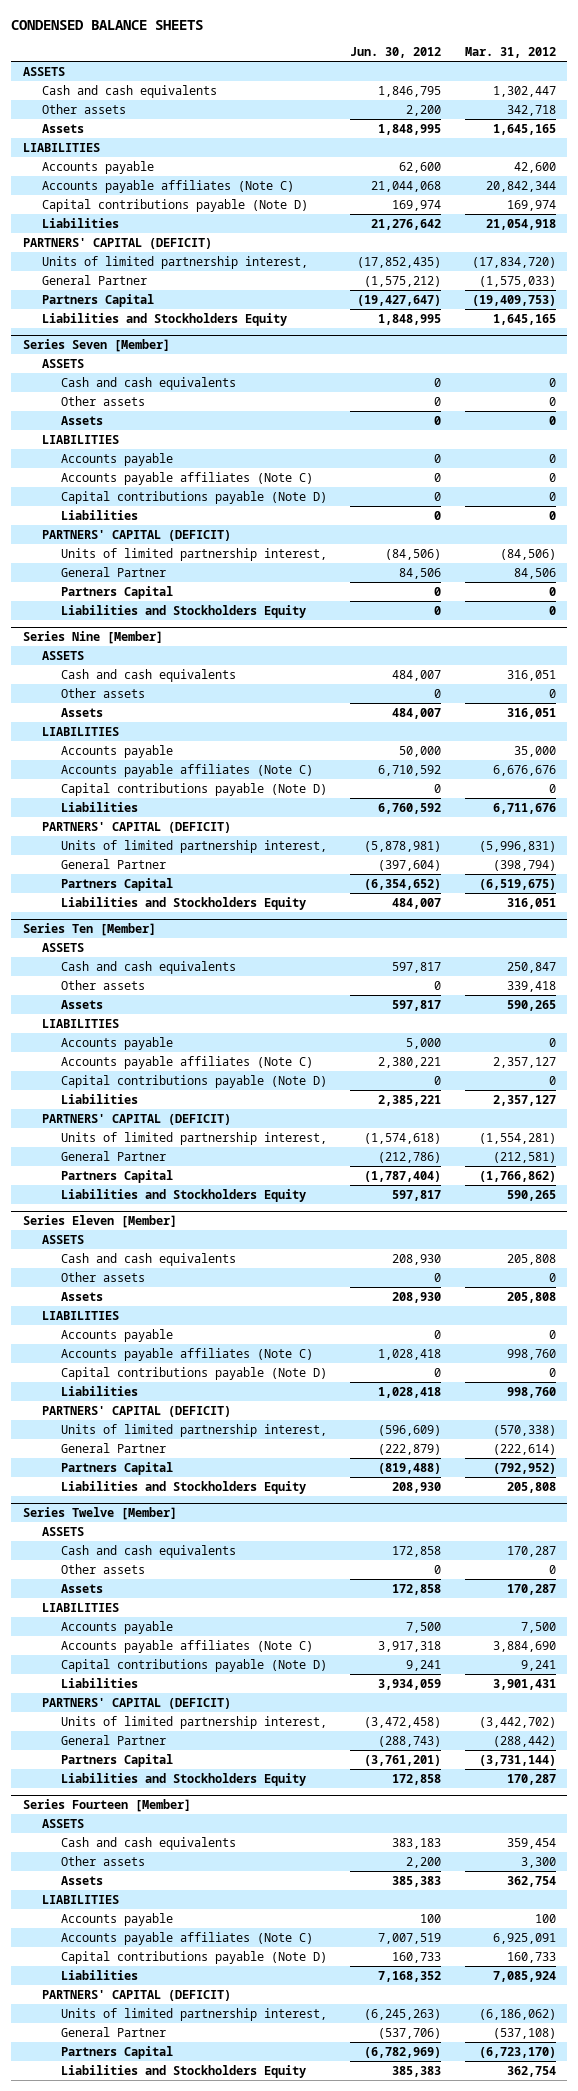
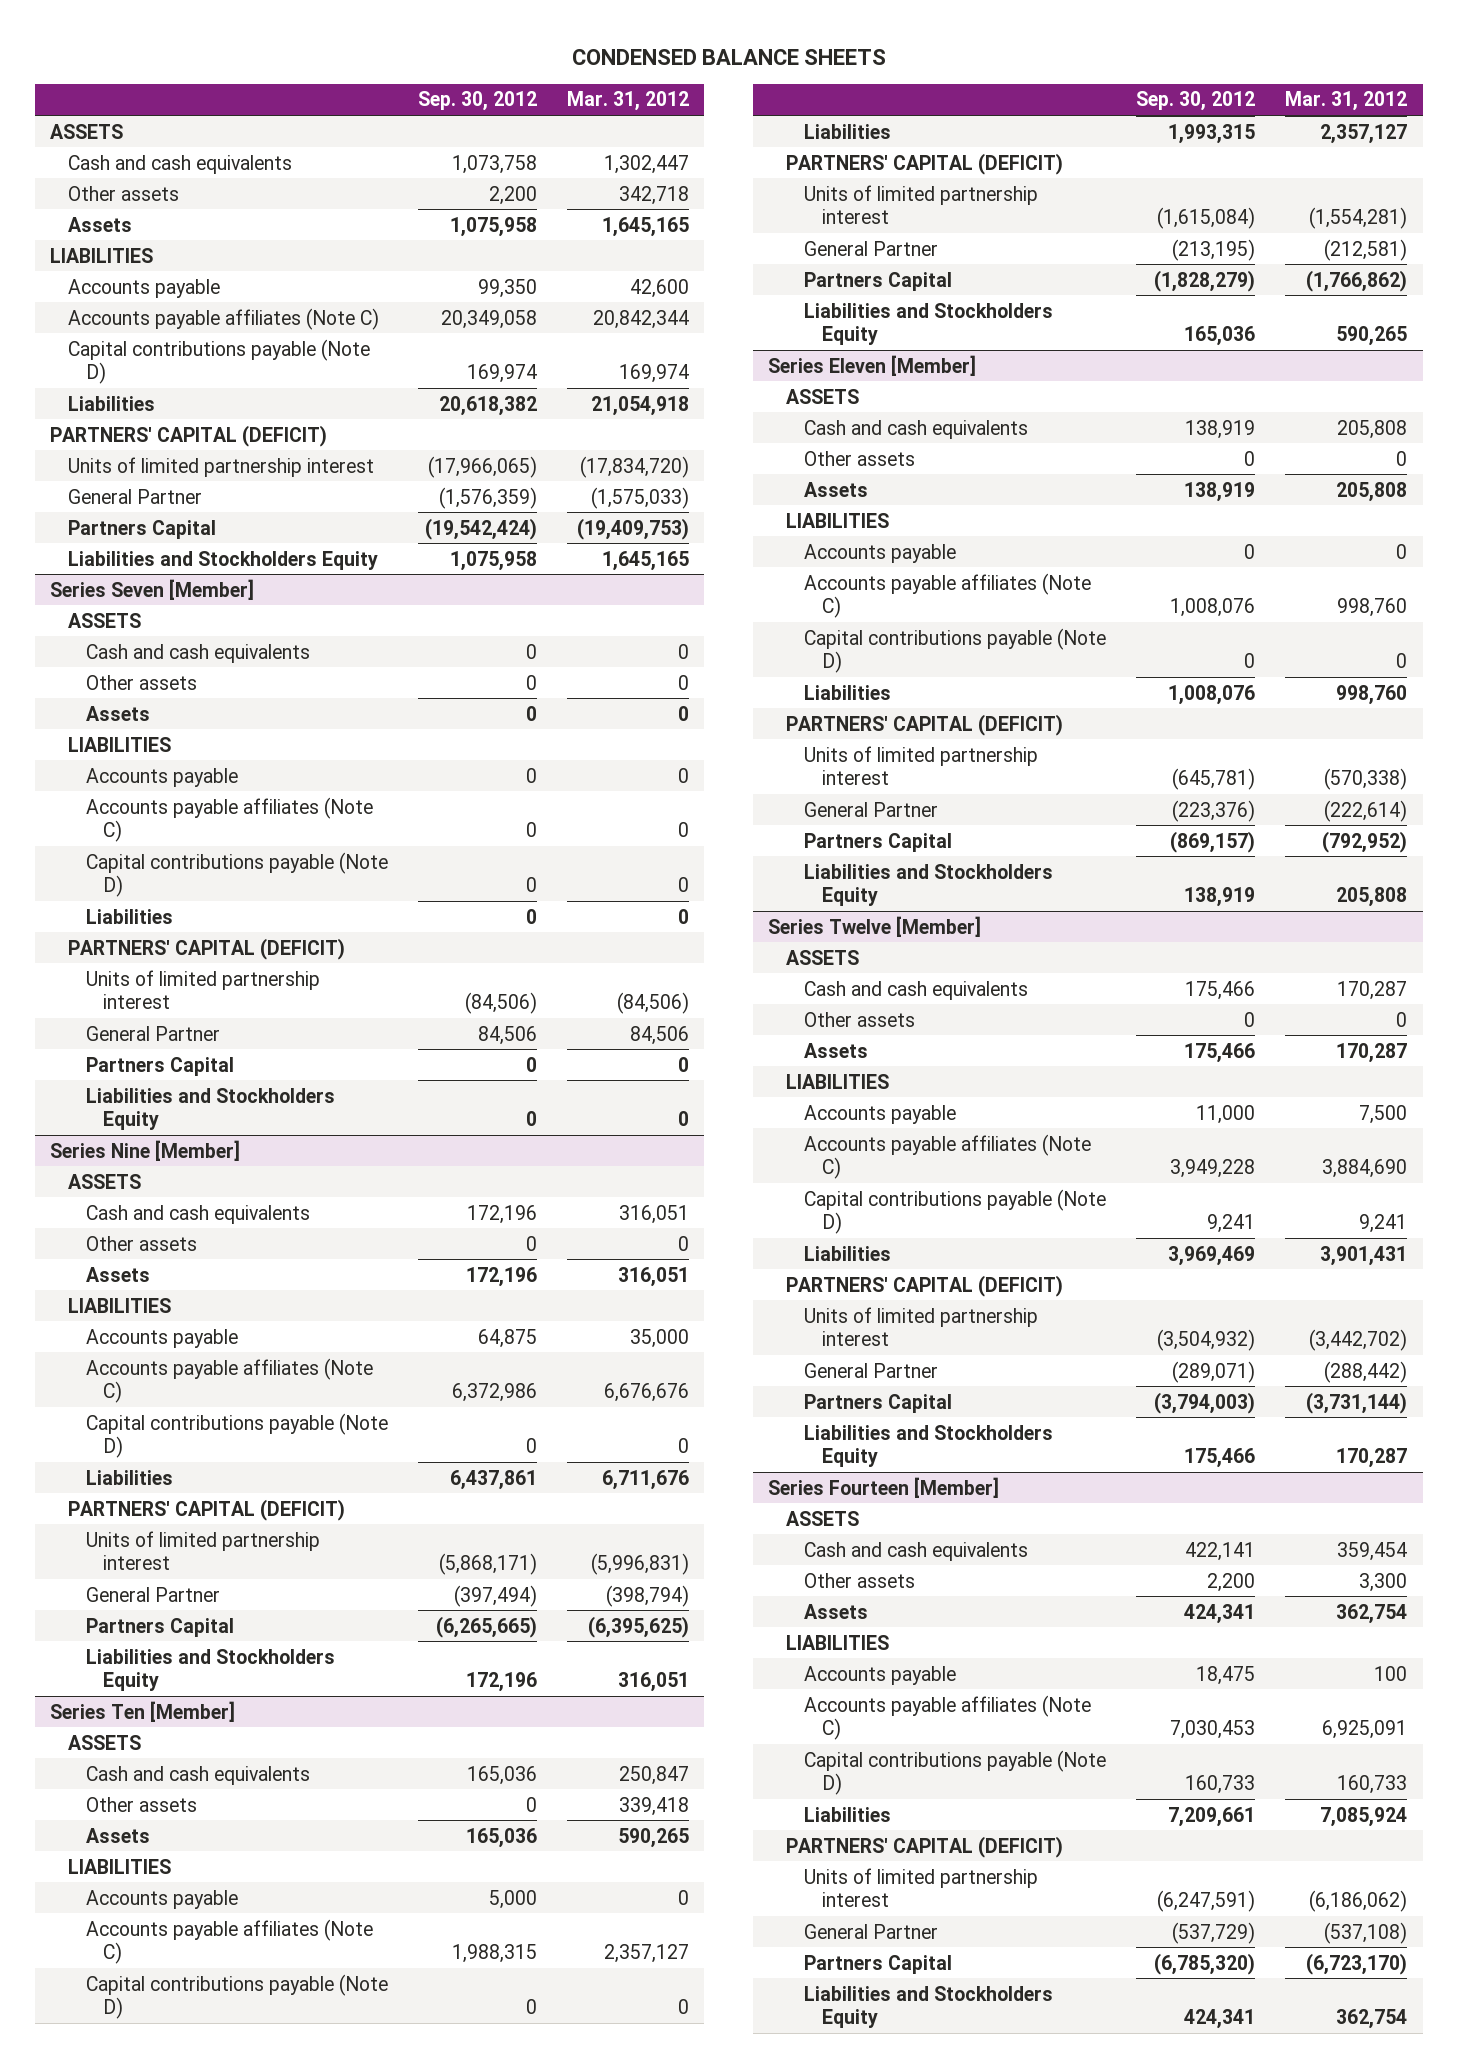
- | Jun. 30, 2012 | Mar. 31, 2012
+ | Sep. 30, 2012 | Mar. 31, 2012
- Units of limited partnership interest, | (17,852,435) | (17,834,720)
+ Units of limited partnership interest | (17,966,065) | (17,834,720)
@ Series Seven [Member]
- Units of limited partnership interest, | (84,506) | (84,506)
+ Units of limited partnership interest | (84,506) | (84,506)
@ Series Nine [Member]
- Units of limited partnership interest, | (5,878,981) | (5,996,831)
+ Units of limited partnership interest | (5,868,171) | (5,996,831)
- Partners Capital | (6,354,652) | (6,519,675)
+ Partners Capital | (6,265,665) | (6,395,625)
@ Series Ten [Member]
- Units of limited partnership interest, | (1,574,618) | (1,554,281)
+ Units of limited partnership interest | (1,615,084) | (1,554,281)
@ Series Eleven [Member]
- Units of limited partnership interest, | (596,609) | (570,338)
+ Units of limited partnership interest | (645,781) | (570,338)
@ Series Twelve [Member]
- Units of limited partnership interest, | (3,472,458) | (3,442,702)
+ Units of limited partnership interest | (3,504,932) | (3,442,702)
@ Series Fourteen [Member]
- Units of limited partnership interest, | (6,245,263) | (6,186,062)
+ Units of limited partnership interest | (6,247,591) | (6,186,062)

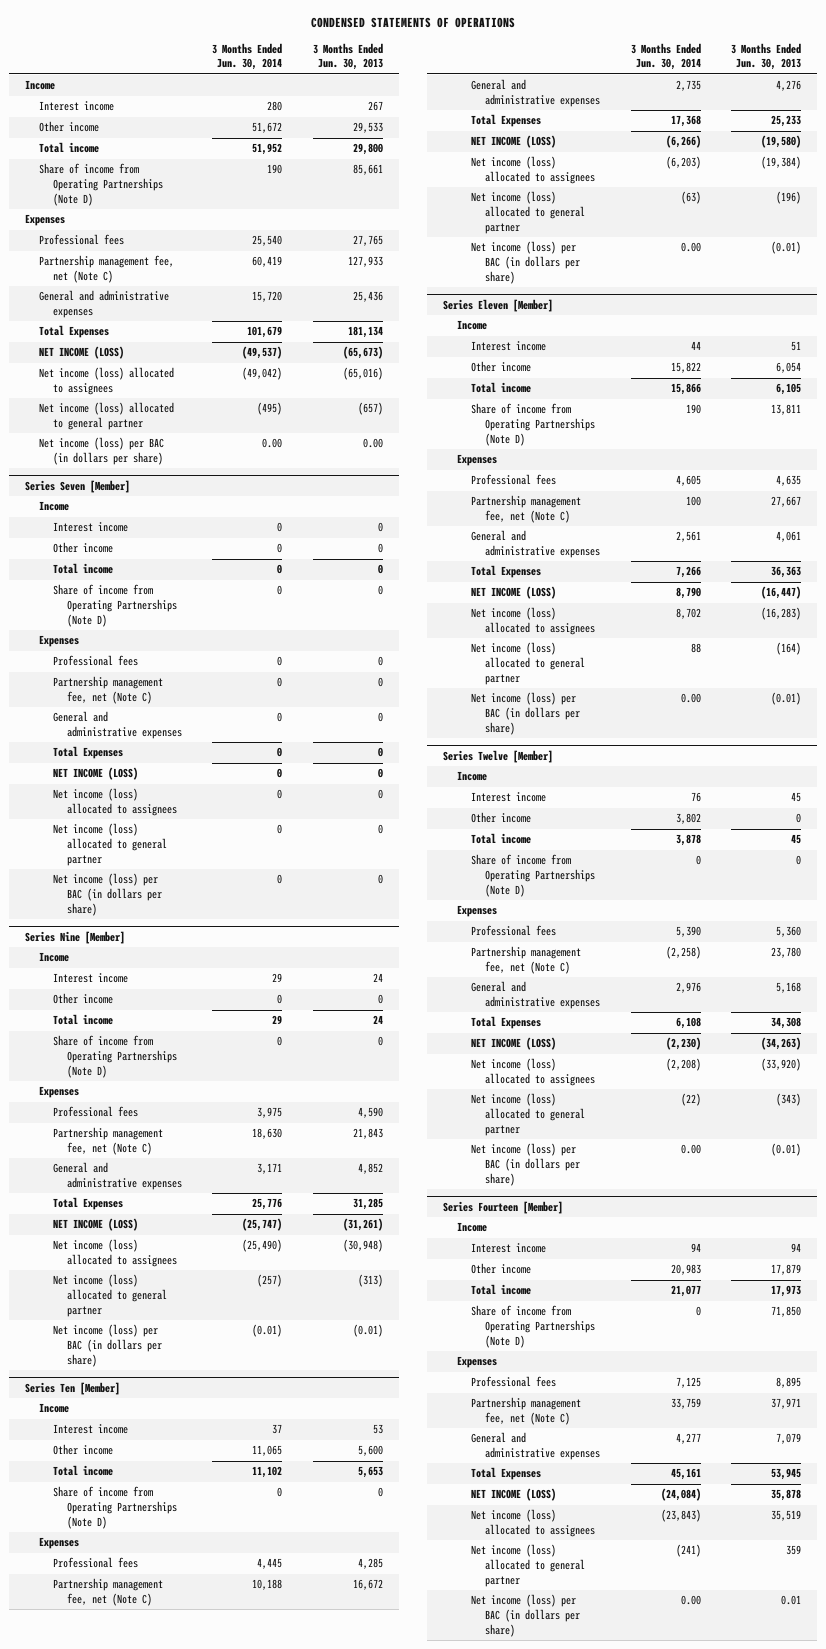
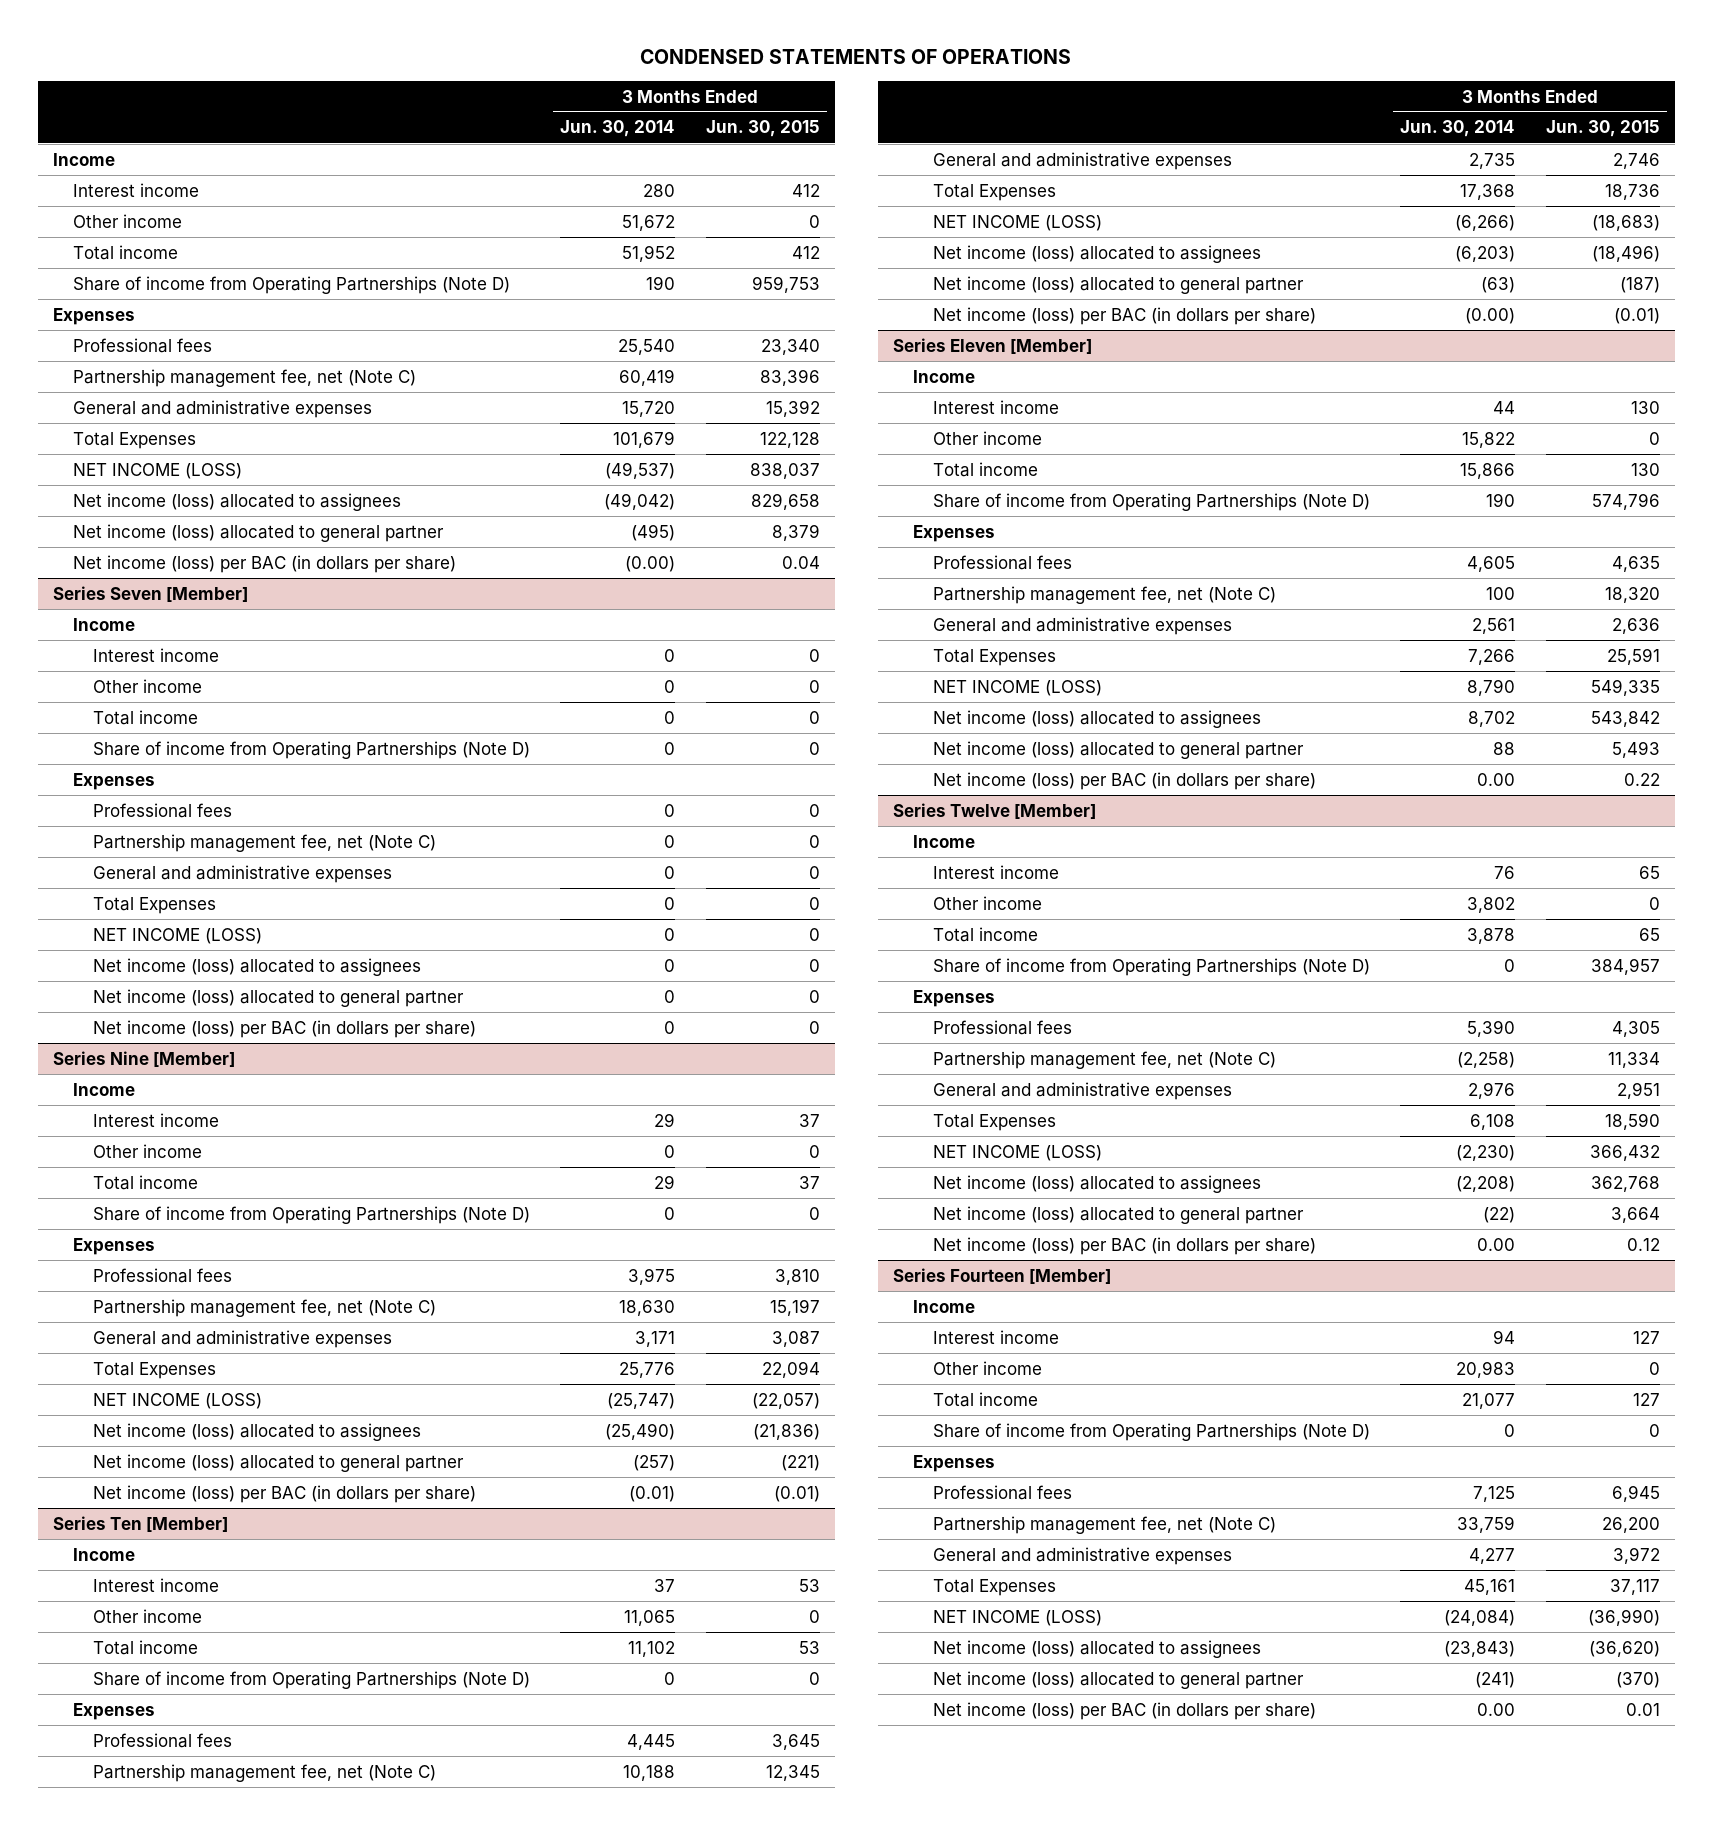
- | 3 Months Ended Jun. 30, 2014 | 3 Months Ended Jun. 30, 2013
+ | 3 Months Ended Jun. 30, 2014 | 3 Months Ended Jun. 30, 2015
- Net income (loss) per BAC (in dollars per share) | 0.00 | 0.00
+ Net income (loss) per BAC (in dollars per share) | (0.00) | 0.04
@ Series Ten [Member]
- Net income (loss) per BAC (in dollars per share) | 0.00 | (0.01)
+ Net income (loss) per BAC (in dollars per share) | (0.00) | (0.01)

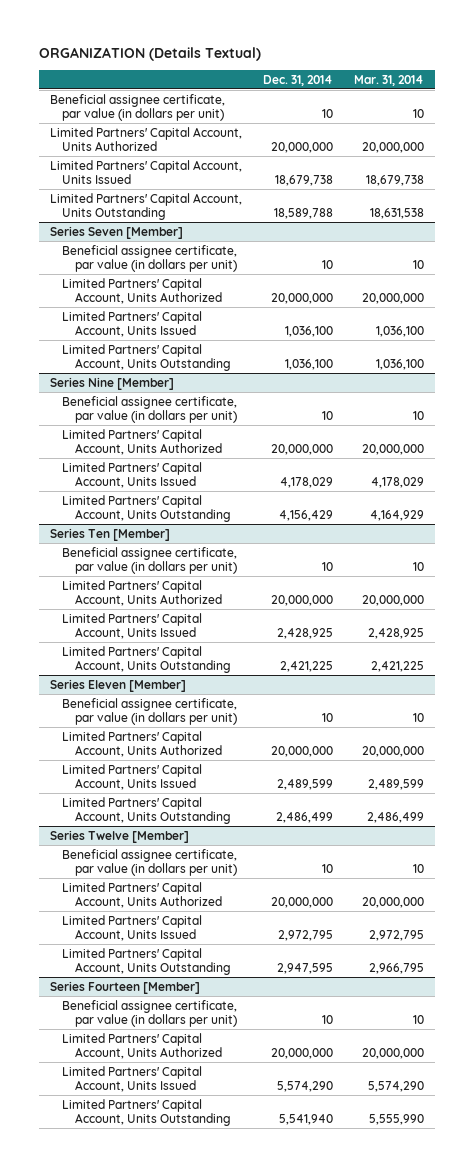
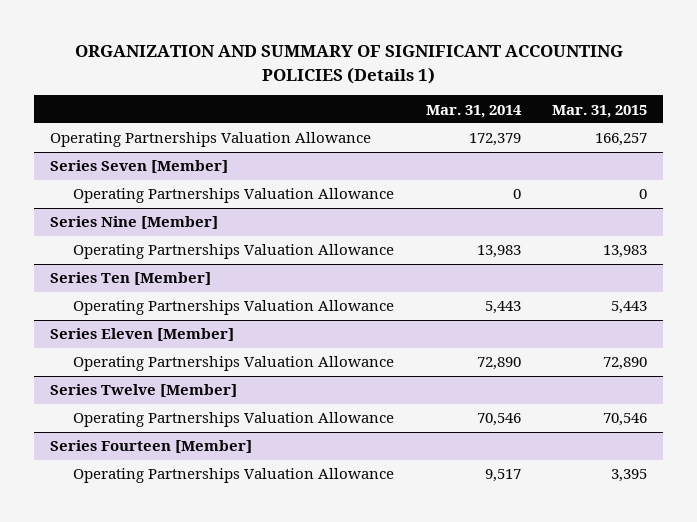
- ORGANIZATION (Details Textual)
+ ORGANIZATION AND SUMMARY OF SIGNIFICANT ACCOUNTING POLICIES (Details 1)
- | Dec. 31, 2014 | Mar. 31, 2014
+ | Mar. 31, 2014 | Mar. 31, 2015
- Beneficial assignee certificate, par value (in dollars per unit) | 10 | 10
- Limited Partners' Capital Account, Units Authorized | 20,000,000 | 20,000,000
- Limited Partners' Capital Account, Units Issued | 18,679,738 | 18,679,738
- Limited Partners' Capital Account, Units Outstanding | 18,589,788 | 18,631,538
+ Operating Partnerships Valuation Allowance | 172,379 | 166,257
@ Series Seven [Member]
- Beneficial assignee certificate, par value (in dollars per unit) | 10 | 10
- Limited Partners' Capital Account, Units Authorized | 20,000,000 | 20,000,000
- Limited Partners' Capital Account, Units Issued | 1,036,100 | 1,036,100
- Limited Partners' Capital Account, Units Outstanding | 1,036,100 | 1,036,100
+ Operating Partnerships Valuation Allowance | 0 | 0
@ Series Nine [Member]
- Beneficial assignee certificate, par value (in dollars per unit) | 10 | 10
- Limited Partners' Capital Account, Units Authorized | 20,000,000 | 20,000,000
- Limited Partners' Capital Account, Units Issued | 4,178,029 | 4,178,029
- Limited Partners' Capital Account, Units Outstanding | 4,156,429 | 4,164,929
+ Operating Partnerships Valuation Allowance | 13,983 | 13,983
@ Series Ten [Member]
- Beneficial assignee certificate, par value (in dollars per unit) | 10 | 10
- Limited Partners' Capital Account, Units Authorized | 20,000,000 | 20,000,000
- Limited Partners' Capital Account, Units Issued | 2,428,925 | 2,428,925
- Limited Partners' Capital Account, Units Outstanding | 2,421,225 | 2,421,225
+ Operating Partnerships Valuation Allowance | 5,443 | 5,443
@ Series Eleven [Member]
- Beneficial assignee certificate, par value (in dollars per unit) | 10 | 10
- Limited Partners' Capital Account, Units Authorized | 20,000,000 | 20,000,000
- Limited Partners' Capital Account, Units Issued | 2,489,599 | 2,489,599
- Limited Partners' Capital Account, Units Outstanding | 2,486,499 | 2,486,499
+ Operating Partnerships Valuation Allowance | 72,890 | 72,890
@ Series Twelve [Member]
- Beneficial assignee certificate, par value (in dollars per unit) | 10 | 10
- Limited Partners' Capital Account, Units Authorized | 20,000,000 | 20,000,000
- Limited Partners' Capital Account, Units Issued | 2,972,795 | 2,972,795
- Limited Partners' Capital Account, Units Outstanding | 2,947,595 | 2,966,795
+ Operating Partnerships Valuation Allowance | 70,546 | 70,546
@ Series Fourteen [Member]
- Beneficial assignee certificate, par value (in dollars per unit) | 10 | 10
- Limited Partners' Capital Account, Units Authorized | 20,000,000 | 20,000,000
- Limited Partners' Capital Account, Units Issued | 5,574,290 | 5,574,290
- Limited Partners' Capital Account, Units Outstanding | 5,541,940 | 5,555,990
+ Operating Partnerships Valuation Allowance | 9,517 | 3,395

